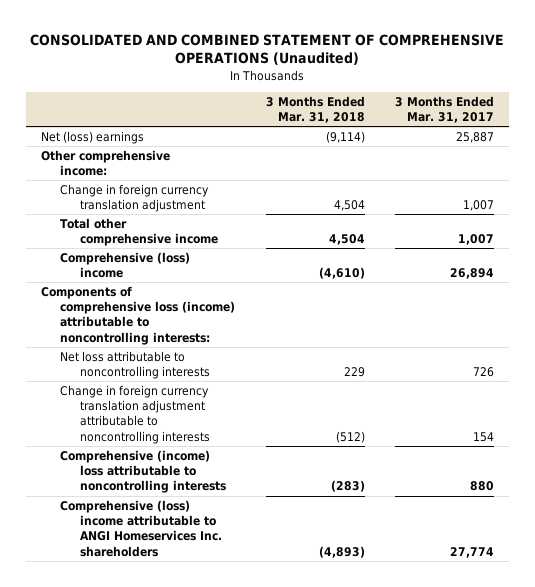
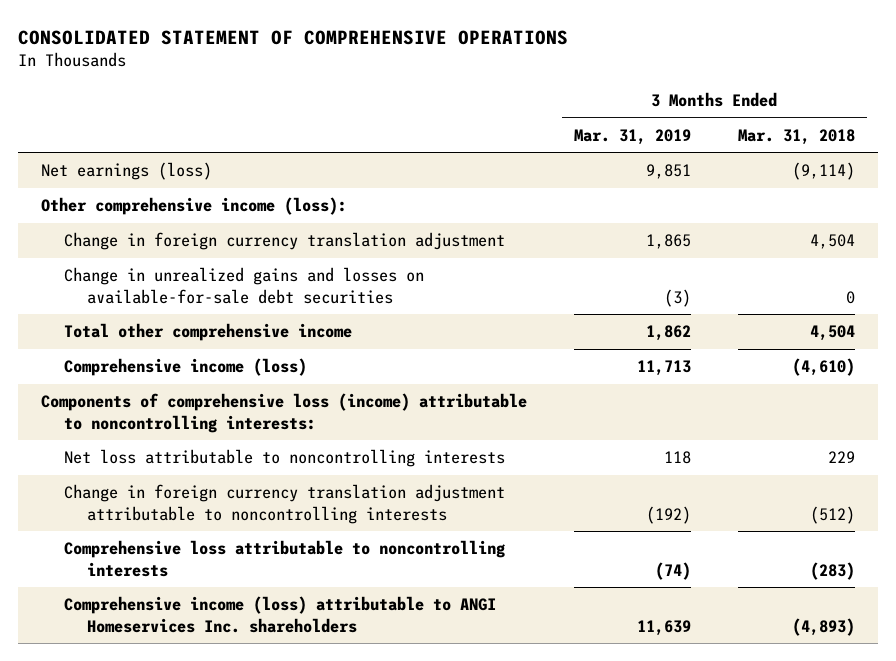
- CONSOLIDATED AND COMBINED STATEMENT OF COMPREHENSIVE OPERATIONS (Unaudited)
+ CONSOLIDATED STATEMENT OF COMPREHENSIVE OPERATIONS
- | 3 Months Ended Mar. 31, 2018 | 3 Months Ended Mar. 31, 2017
+ | 3 Months Ended Mar. 31, 2019 | 3 Months Ended Mar. 31, 2018
- Net (loss) earnings | (9,114) | 25,887
- Other comprehensive income:
+ Net earnings (loss) | 9,851 | (9,114)
+ Other comprehensive income (loss):
+ Change in unrealized gains and losses on available-for-sale debt securities | (3) | 0
- Comprehensive (loss) income | (4,610) | 26,894
+ Comprehensive income (loss) | 11,713 | (4,610)
- Comprehensive (income) loss attributable to noncontrolling interests | (283) | 880
- Comprehensive (loss) income attributable to ANGI Homeservices Inc. shareholders | (4,893) | 27,774
+ Comprehensive loss attributable to noncontrolling interests | (74) | (283)
+ Comprehensive income (loss) attributable to ANGI Homeservices Inc. shareholders | 11,639 | (4,893)

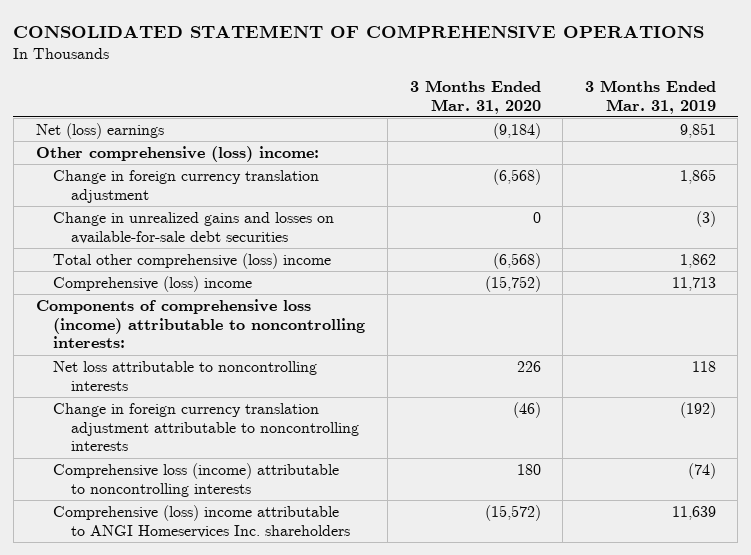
- | 3 Months Ended Mar. 31, 2019 | 3 Months Ended Mar. 31, 2018
+ | 3 Months Ended Mar. 31, 2020 | 3 Months Ended Mar. 31, 2019
- Net earnings (loss) | 9,851 | (9,114)
- Other comprehensive income (loss):
+ Net (loss) earnings | (9,184) | 9,851
+ Other comprehensive (loss) income:
- Total other comprehensive income | 1,862 | 4,504
- Comprehensive income (loss) | 11,713 | (4,610)
+ Total other comprehensive (loss) income | (6,568) | 1,862
+ Comprehensive (loss) income | (15,752) | 11,713
- Comprehensive loss attributable to noncontrolling interests | (74) | (283)
- Comprehensive income (loss) attributable to ANGI Homeservices Inc. shareholders | 11,639 | (4,893)
+ Comprehensive loss (income) attributable to noncontrolling interests | 180 | (74)
+ Comprehensive (loss) income attributable to ANGI Homeservices Inc. shareholders | (15,572) | 11,639

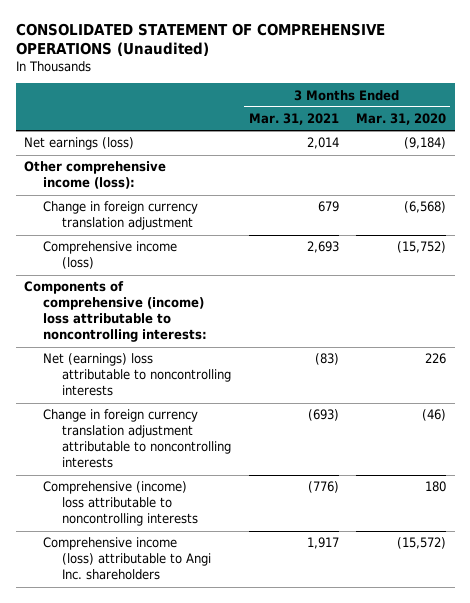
- CONSOLIDATED STATEMENT OF COMPREHENSIVE OPERATIONS
+ CONSOLIDATED STATEMENT OF COMPREHENSIVE OPERATIONS (Unaudited)
- | 3 Months Ended Mar. 31, 2020 | 3 Months Ended Mar. 31, 2019
+ | 3 Months Ended Mar. 31, 2021 | 3 Months Ended Mar. 31, 2020
- Net (loss) earnings | (9,184) | 9,851
- Other comprehensive (loss) income:
+ Net earnings (loss) | 2,014 | (9,184)
+ Other comprehensive income (loss):
- Change in unrealized gains and losses on available-for-sale debt securities | 0 | (3)
- Total other comprehensive (loss) income | (6,568) | 1,862
- Comprehensive (loss) income | (15,752) | 11,713
- Components of comprehensive loss (income) attributable to noncontrolling interests:
- Net loss attributable to noncontrolling interests | 226 | 118
+ Comprehensive income (loss) | 2,693 | (15,752)
+ Components of comprehensive (income) loss attributable to noncontrolling interests:
+ Net (earnings) loss attributable to noncontrolling interests | (83) | 226
- Comprehensive loss (income) attributable to noncontrolling interests | 180 | (74)
- Comprehensive (loss) income attributable to ANGI Homeservices Inc. shareholders | (15,572) | 11,639
+ Comprehensive (income) loss attributable to noncontrolling interests | (776) | 180
+ Comprehensive income (loss) attributable to Angi Inc. shareholders | 1,917 | (15,572)

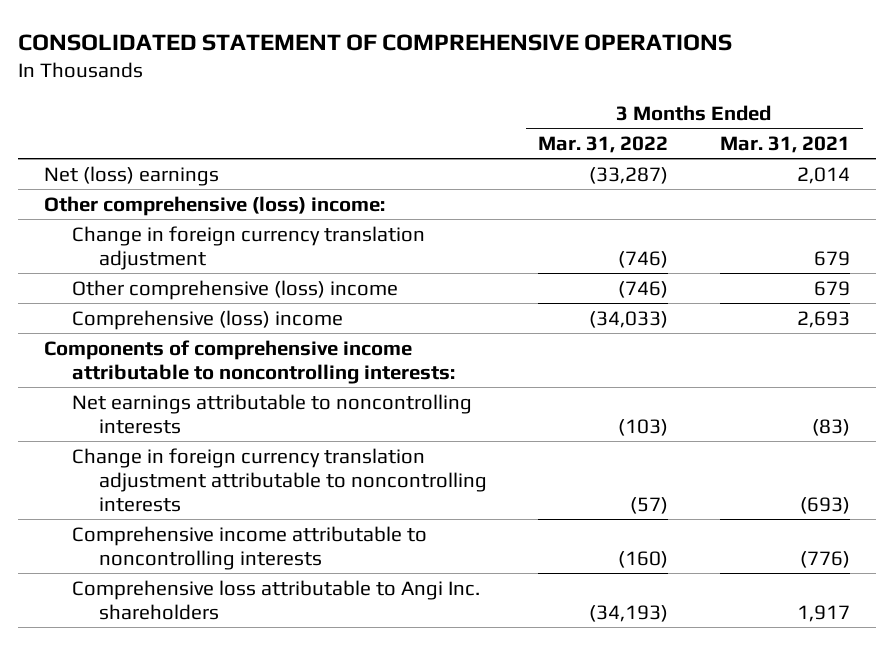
- CONSOLIDATED STATEMENT OF COMPREHENSIVE OPERATIONS (Unaudited)
+ CONSOLIDATED STATEMENT OF COMPREHENSIVE OPERATIONS
- | 3 Months Ended Mar. 31, 2021 | 3 Months Ended Mar. 31, 2020
+ | 3 Months Ended Mar. 31, 2022 | 3 Months Ended Mar. 31, 2021
- Net earnings (loss) | 2,014 | (9,184)
- Other comprehensive income (loss):
+ Net (loss) earnings | (33,287) | 2,014
+ Other comprehensive (loss) income:
- Comprehensive income (loss) | 2,693 | (15,752)
- Components of comprehensive (income) loss attributable to noncontrolling interests:
- Net (earnings) loss attributable to noncontrolling interests | (83) | 226
+ Other comprehensive (loss) income | (746) | 679
+ Comprehensive (loss) income | (34,033) | 2,693
+ Components of comprehensive income attributable to noncontrolling interests:
+ Net earnings attributable to noncontrolling interests | (103) | (83)
- Comprehensive (income) loss attributable to noncontrolling interests | (776) | 180
- Comprehensive income (loss) attributable to Angi Inc. shareholders | 1,917 | (15,572)
+ Comprehensive income attributable to noncontrolling interests | (160) | (776)
+ Comprehensive loss attributable to Angi Inc. shareholders | (34,193) | 1,917

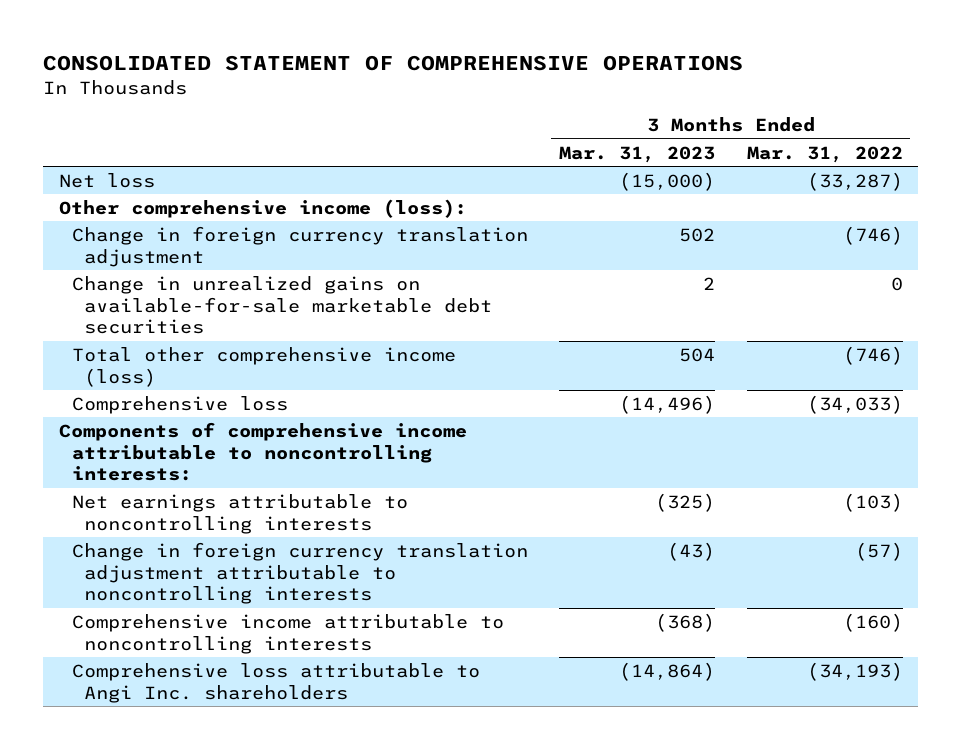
- | 3 Months Ended Mar. 31, 2022 | 3 Months Ended Mar. 31, 2021
+ | 3 Months Ended Mar. 31, 2023 | 3 Months Ended Mar. 31, 2022
- Net (loss) earnings | (33,287) | 2,014
- Other comprehensive (loss) income:
+ Net loss | (15,000) | (33,287)
+ Other comprehensive income (loss):
- Other comprehensive (loss) income | (746) | 679
- Comprehensive (loss) income | (34,033) | 2,693
+ Change in unrealized gains on available-for-sale marketable debt securities | 2 | 0
+ Total other comprehensive income (loss) | 504 | (746)
+ Comprehensive loss | (14,496) | (34,033)

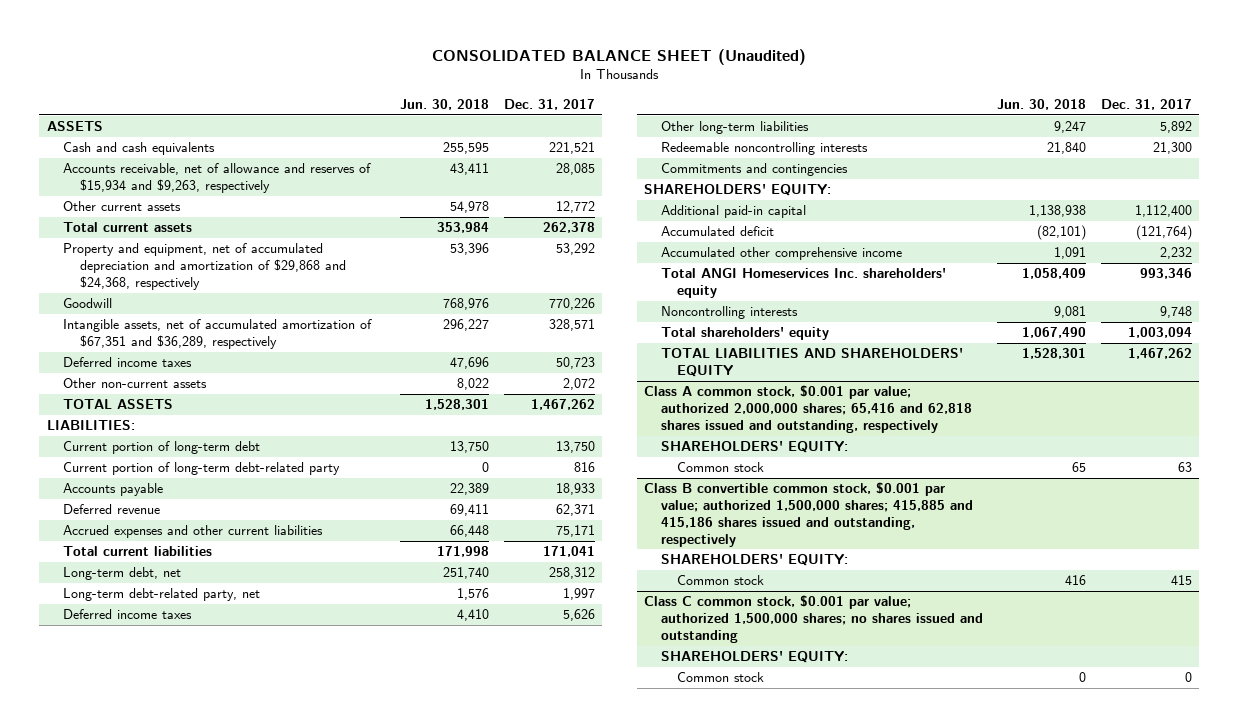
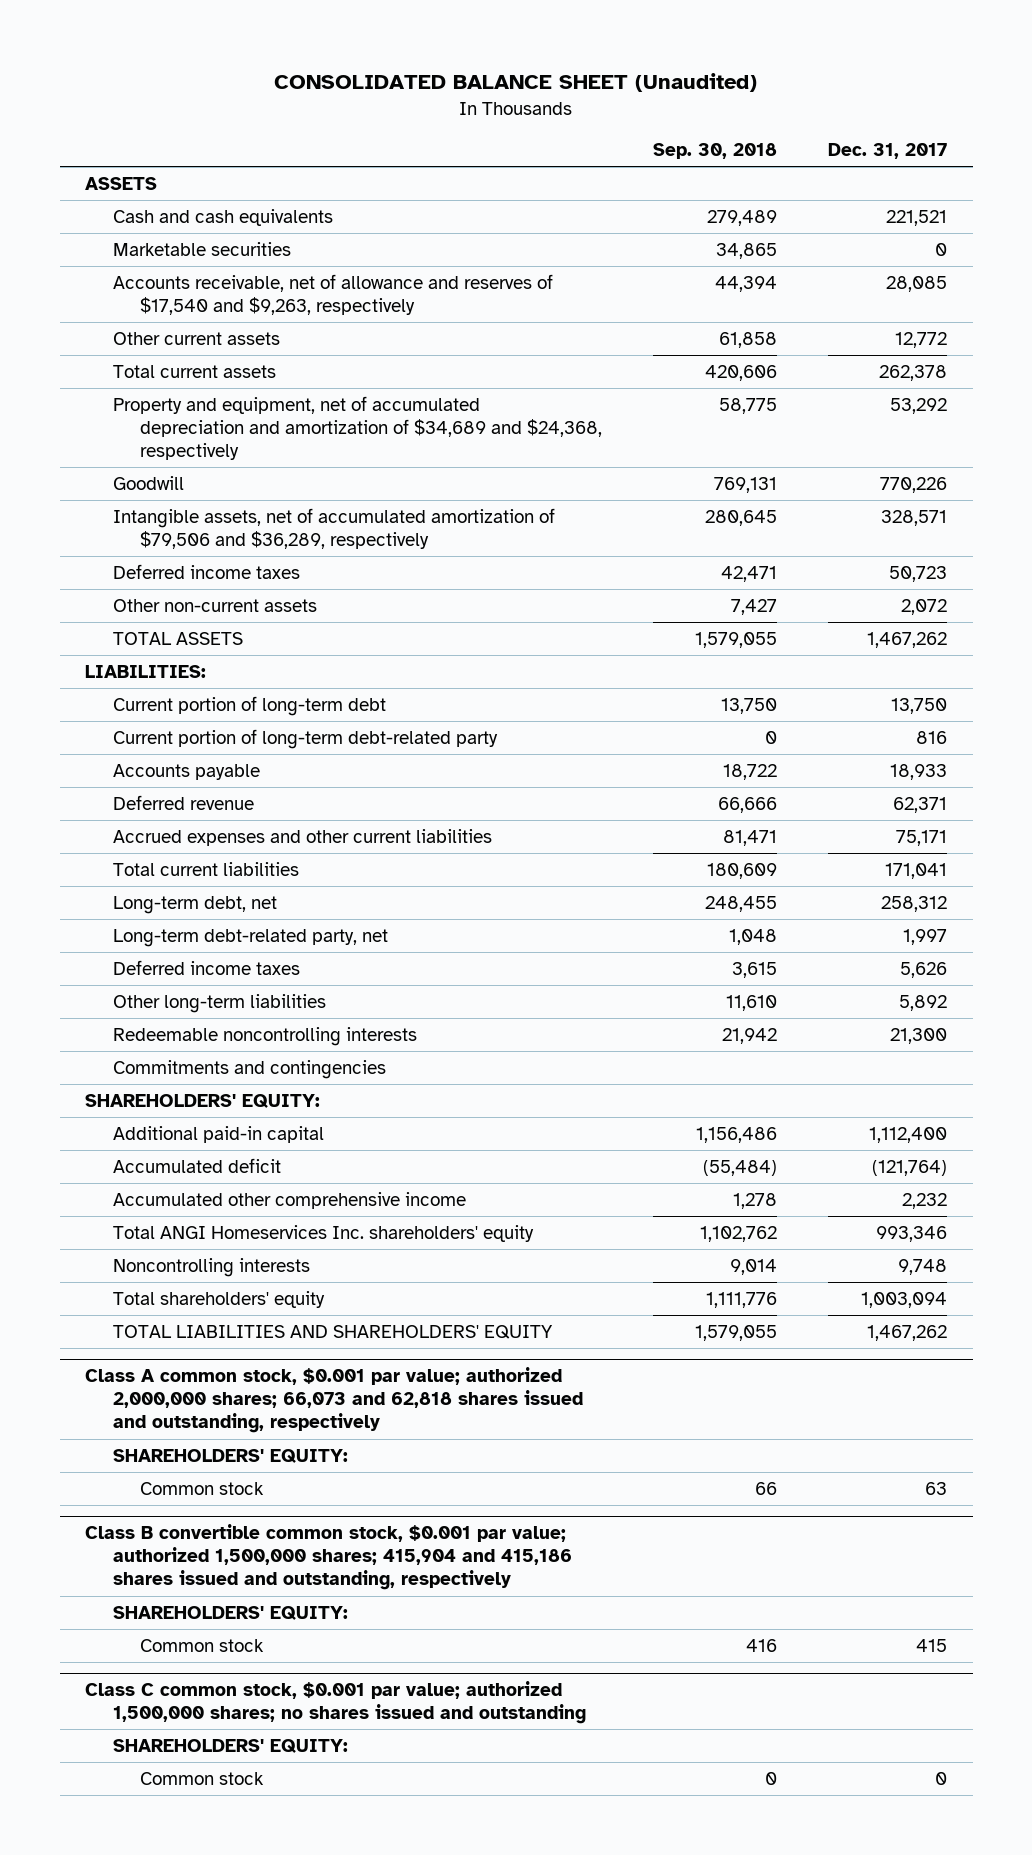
- | Jun. 30, 2018 | Dec. 31, 2017
+ | Sep. 30, 2018 | Dec. 31, 2017
- Accounts receivable, net of allowance and reserves of $15,934 and $9,263, respectively | 43,411 | 28,085
+ Marketable securities | 34,865 | 0
+ Accounts receivable, net of allowance and reserves of $17,540 and $9,263, respectively | 44,394 | 28,085
- Property and equipment, net of accumulated depreciation and amortization of $29,868 and $24,368, respectively | 53,396 | 53,292
+ Property and equipment, net of accumulated depreciation and amortization of $34,689 and $24,368, respectively | 58,775 | 53,292
- Intangible assets, net of accumulated amortization of $67,351 and $36,289, respectively | 296,227 | 328,571
+ Intangible assets, net of accumulated amortization of $79,506 and $36,289, respectively | 280,645 | 328,571
- Class A common stock, $0.001 par value; authorized 2,000,000 shares; 65,416 and 62,818 shares issued and outstanding, respectively
+ Class A common stock, $0.001 par value; authorized 2,000,000 shares; 66,073 and 62,818 shares issued and outstanding, respectively
- Class B convertible common stock, $0.001 par value; authorized 1,500,000 shares; 415,885 and 415,186 shares issued and outstanding, respectively
+ Class B convertible common stock, $0.001 par value; authorized 1,500,000 shares; 415,904 and 415,186 shares issued and outstanding, respectively

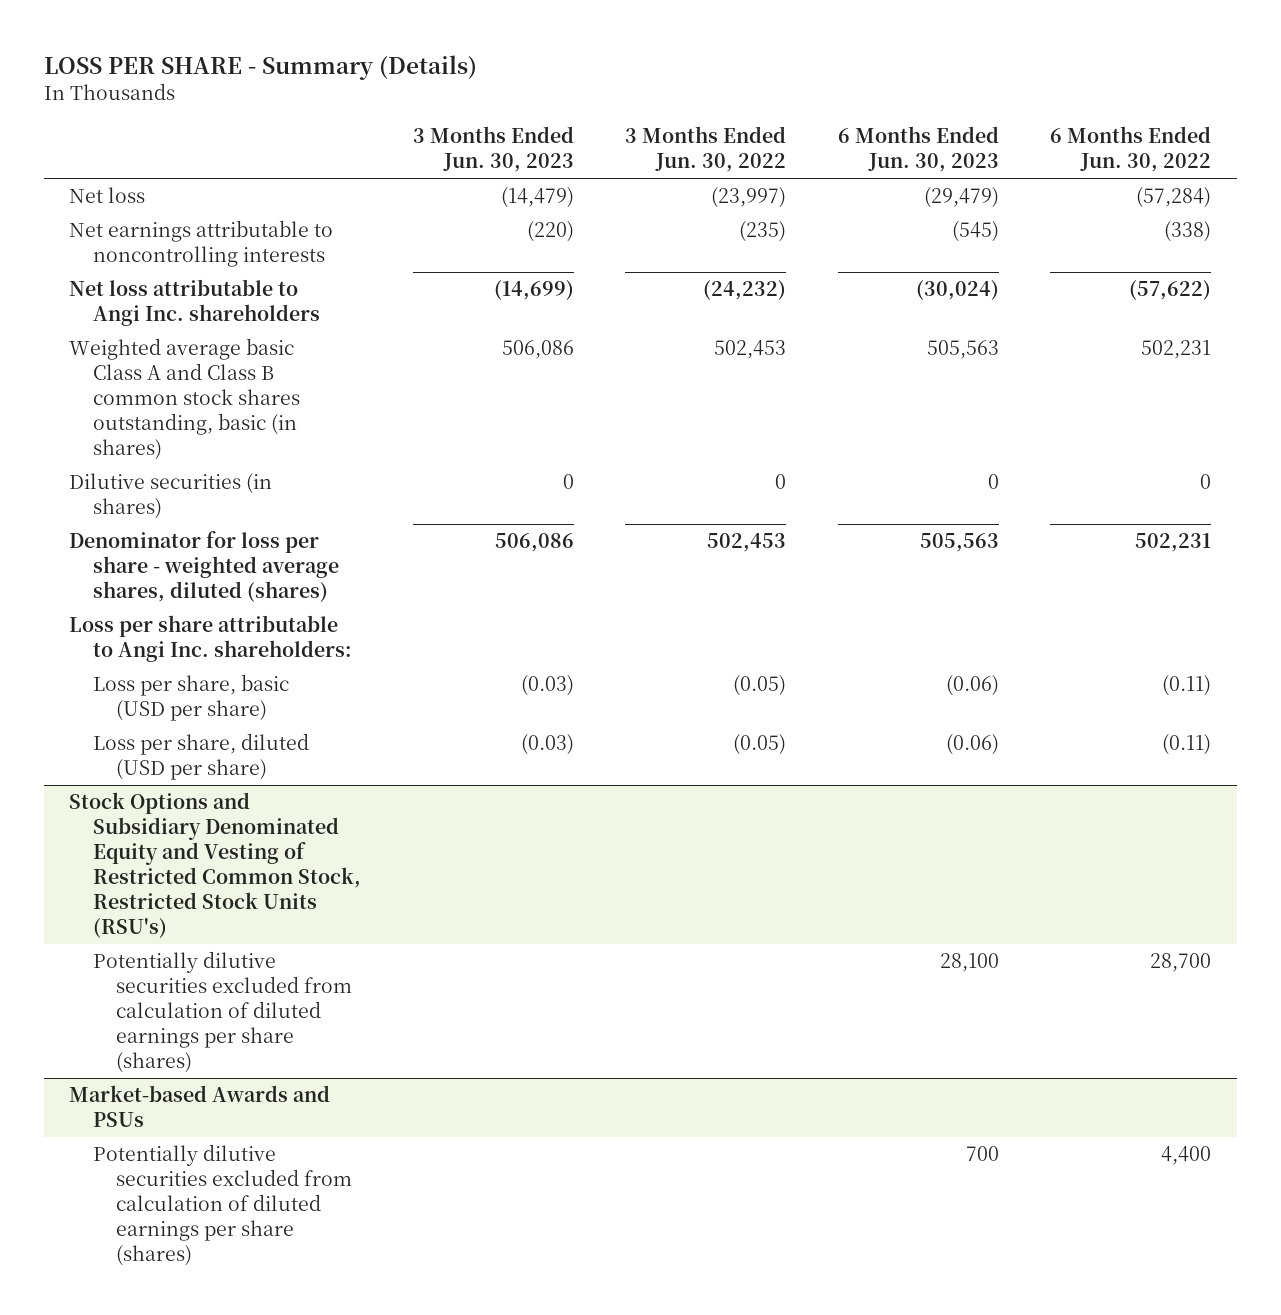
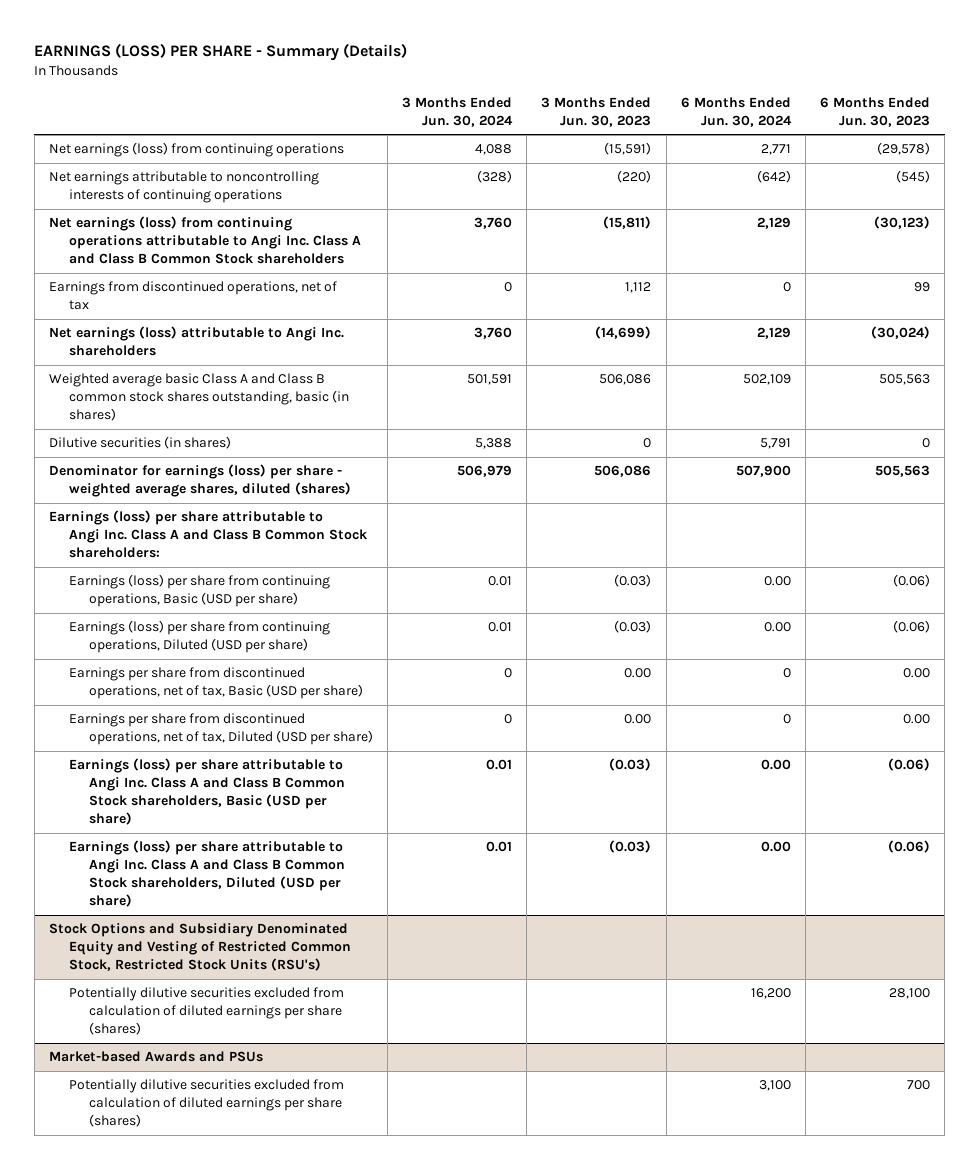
- LOSS PER SHARE - Summary (Details)
+ EARNINGS (LOSS) PER SHARE - Summary (Details)
- | 3 Months Ended Jun. 30, 2023 | 3 Months Ended Jun. 30, 2022 | 6 Months Ended Jun. 30, 2023 | 6 Months Ended Jun. 30, 2022
+ | 3 Months Ended Jun. 30, 2024 | 3 Months Ended Jun. 30, 2023 | 6 Months Ended Jun. 30, 2024 | 6 Months Ended Jun. 30, 2023
- Net loss | (14,479) | (23,997) | (29,479) | (57,284)
- Net earnings attributable to noncontrolling interests | (220) | (235) | (545) | (338)
- Net loss attributable to Angi Inc. shareholders | (14,699) | (24,232) | (30,024) | (57,622)
+ Net earnings (loss) from continuing operations | 4,088 | (15,591) | 2,771 | (29,578)
+ Net earnings attributable to noncontrolling interests of continuing operations | (328) | (220) | (642) | (545)
+ Net earnings (loss) from continuing operations attributable to Angi Inc. Class A and Class B Common Stock shareholders | 3,760 | (15,811) | 2,129 | (30,123)
+ Earnings from discontinued operations, net of tax | 0 | 1,112 | 0 | 99
+ Net earnings (loss) attributable to Angi Inc. shareholders | 3,760 | (14,699) | 2,129 | (30,024)
- Denominator for loss per share - weighted average shares, diluted (shares) | 506,086 | 502,453 | 505,563 | 502,231
- Loss per share attributable to Angi Inc. shareholders:
- Loss per share, basic (USD per share) | (0.03) | (0.05) | (0.06) | (0.11)
- Loss per share, diluted (USD per share) | (0.03) | (0.05) | (0.06) | (0.11)
+ Denominator for earnings (loss) per share - weighted average shares, diluted (shares) | 506,979 | 506,086 | 507,900 | 505,563
+ Earnings (loss) per share attributable to Angi Inc. Class A and Class B Common Stock shareholders:
+ Earnings (loss) per share from continuing operations, Basic (USD per share) | 0.01 | (0.03) | 0.00 | (0.06)
+ Earnings (loss) per share from continuing operations, Diluted (USD per share) | 0.01 | (0.03) | 0.00 | (0.06)
+ Earnings per share from discontinued operations, net of tax, Basic (USD per share) | 0 | 0.00 | 0 | 0.00
+ Earnings per share from discontinued operations, net of tax, Diluted (USD per share) | 0 | 0.00 | 0 | 0.00
+ Earnings (loss) per share attributable to Angi Inc. Class A and Class B Common Stock shareholders, Basic (USD per share) | 0.01 | (0.03) | 0.00 | (0.06)
+ Earnings (loss) per share attributable to Angi Inc. Class A and Class B Common Stock shareholders, Diluted (USD per share) | 0.01 | (0.03) | 0.00 | (0.06)

